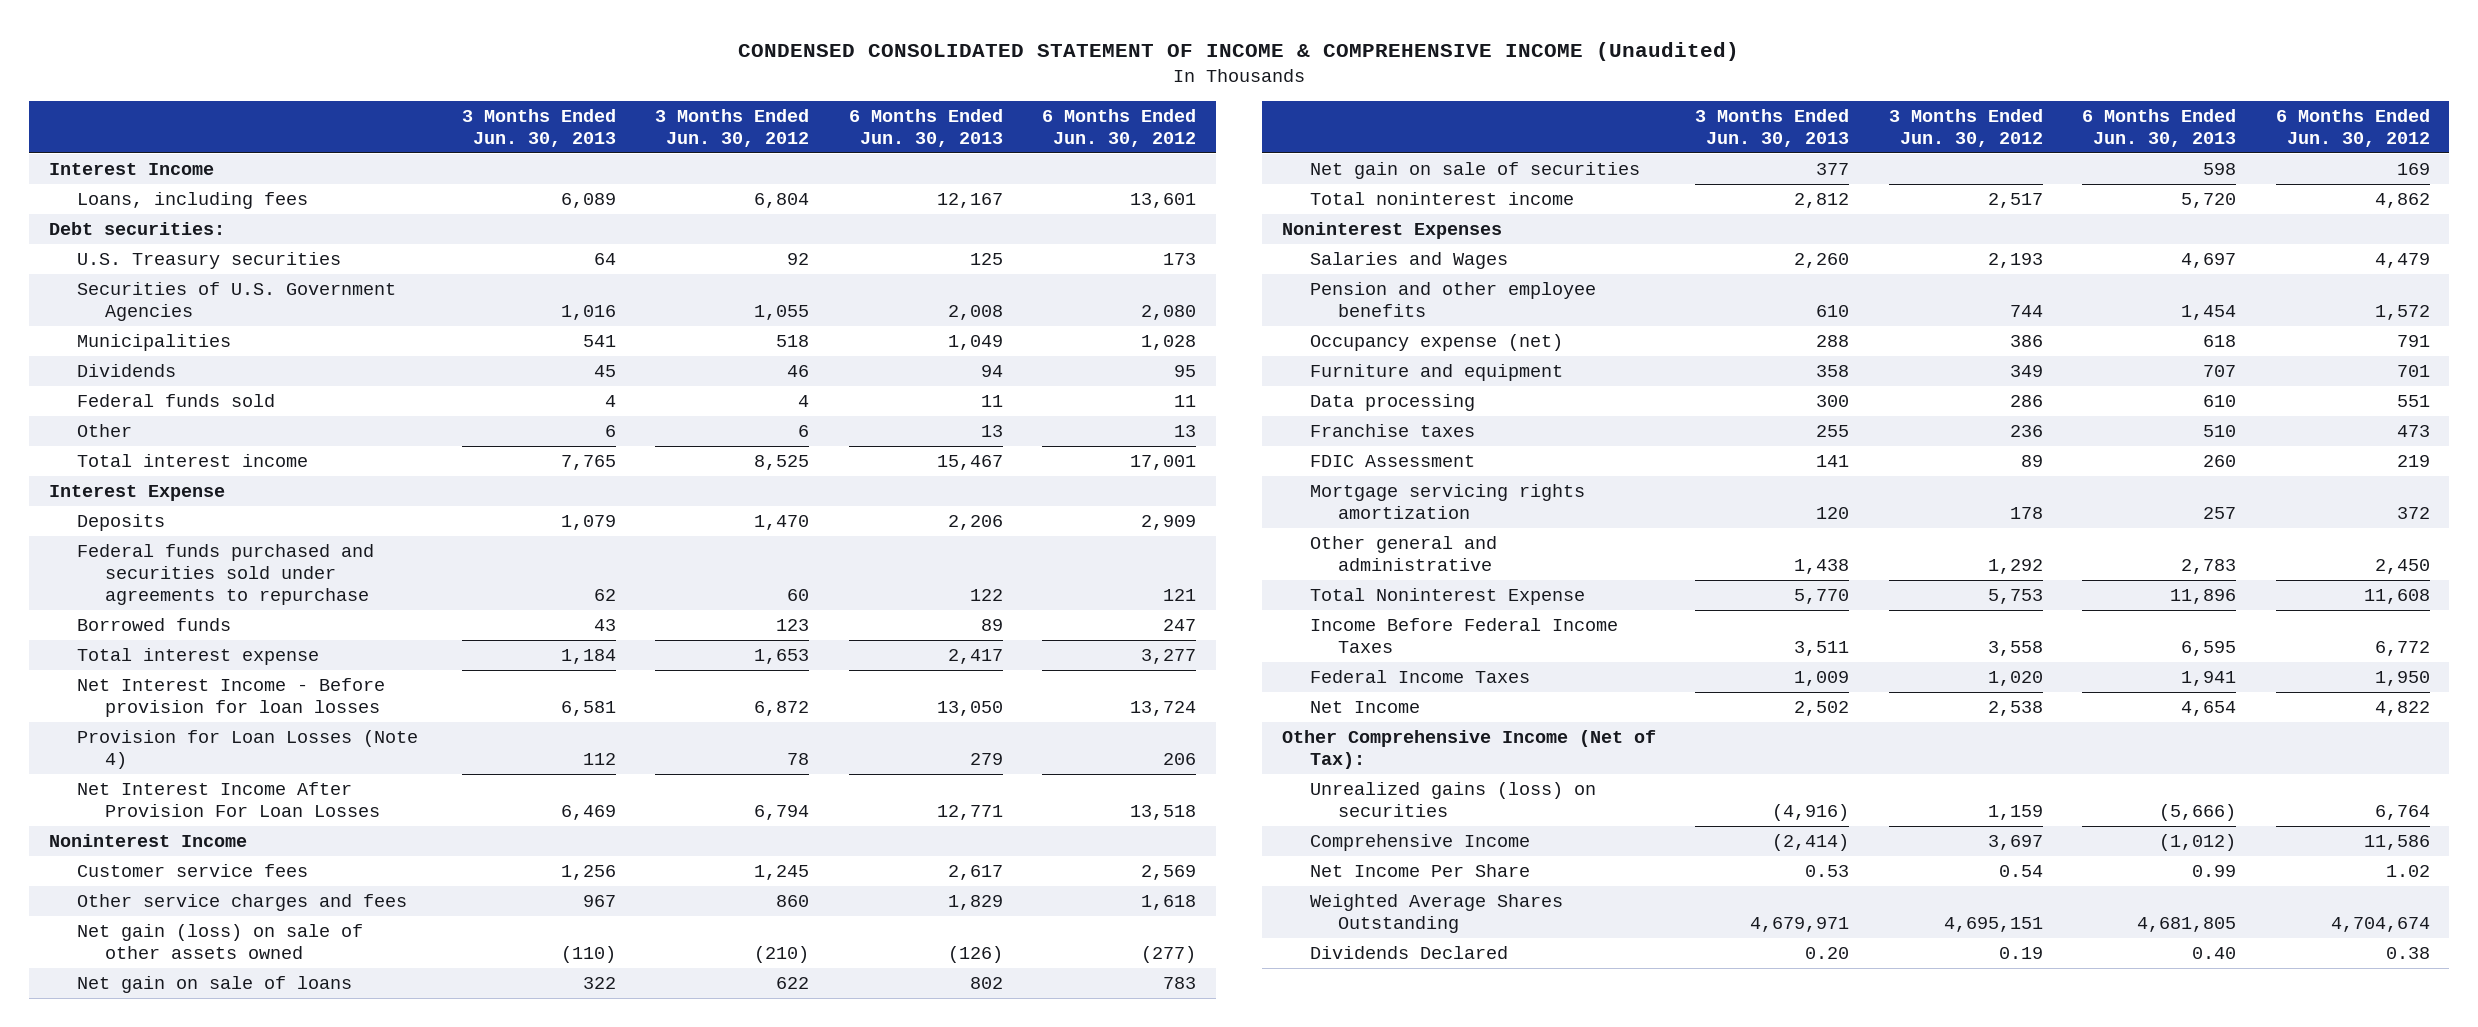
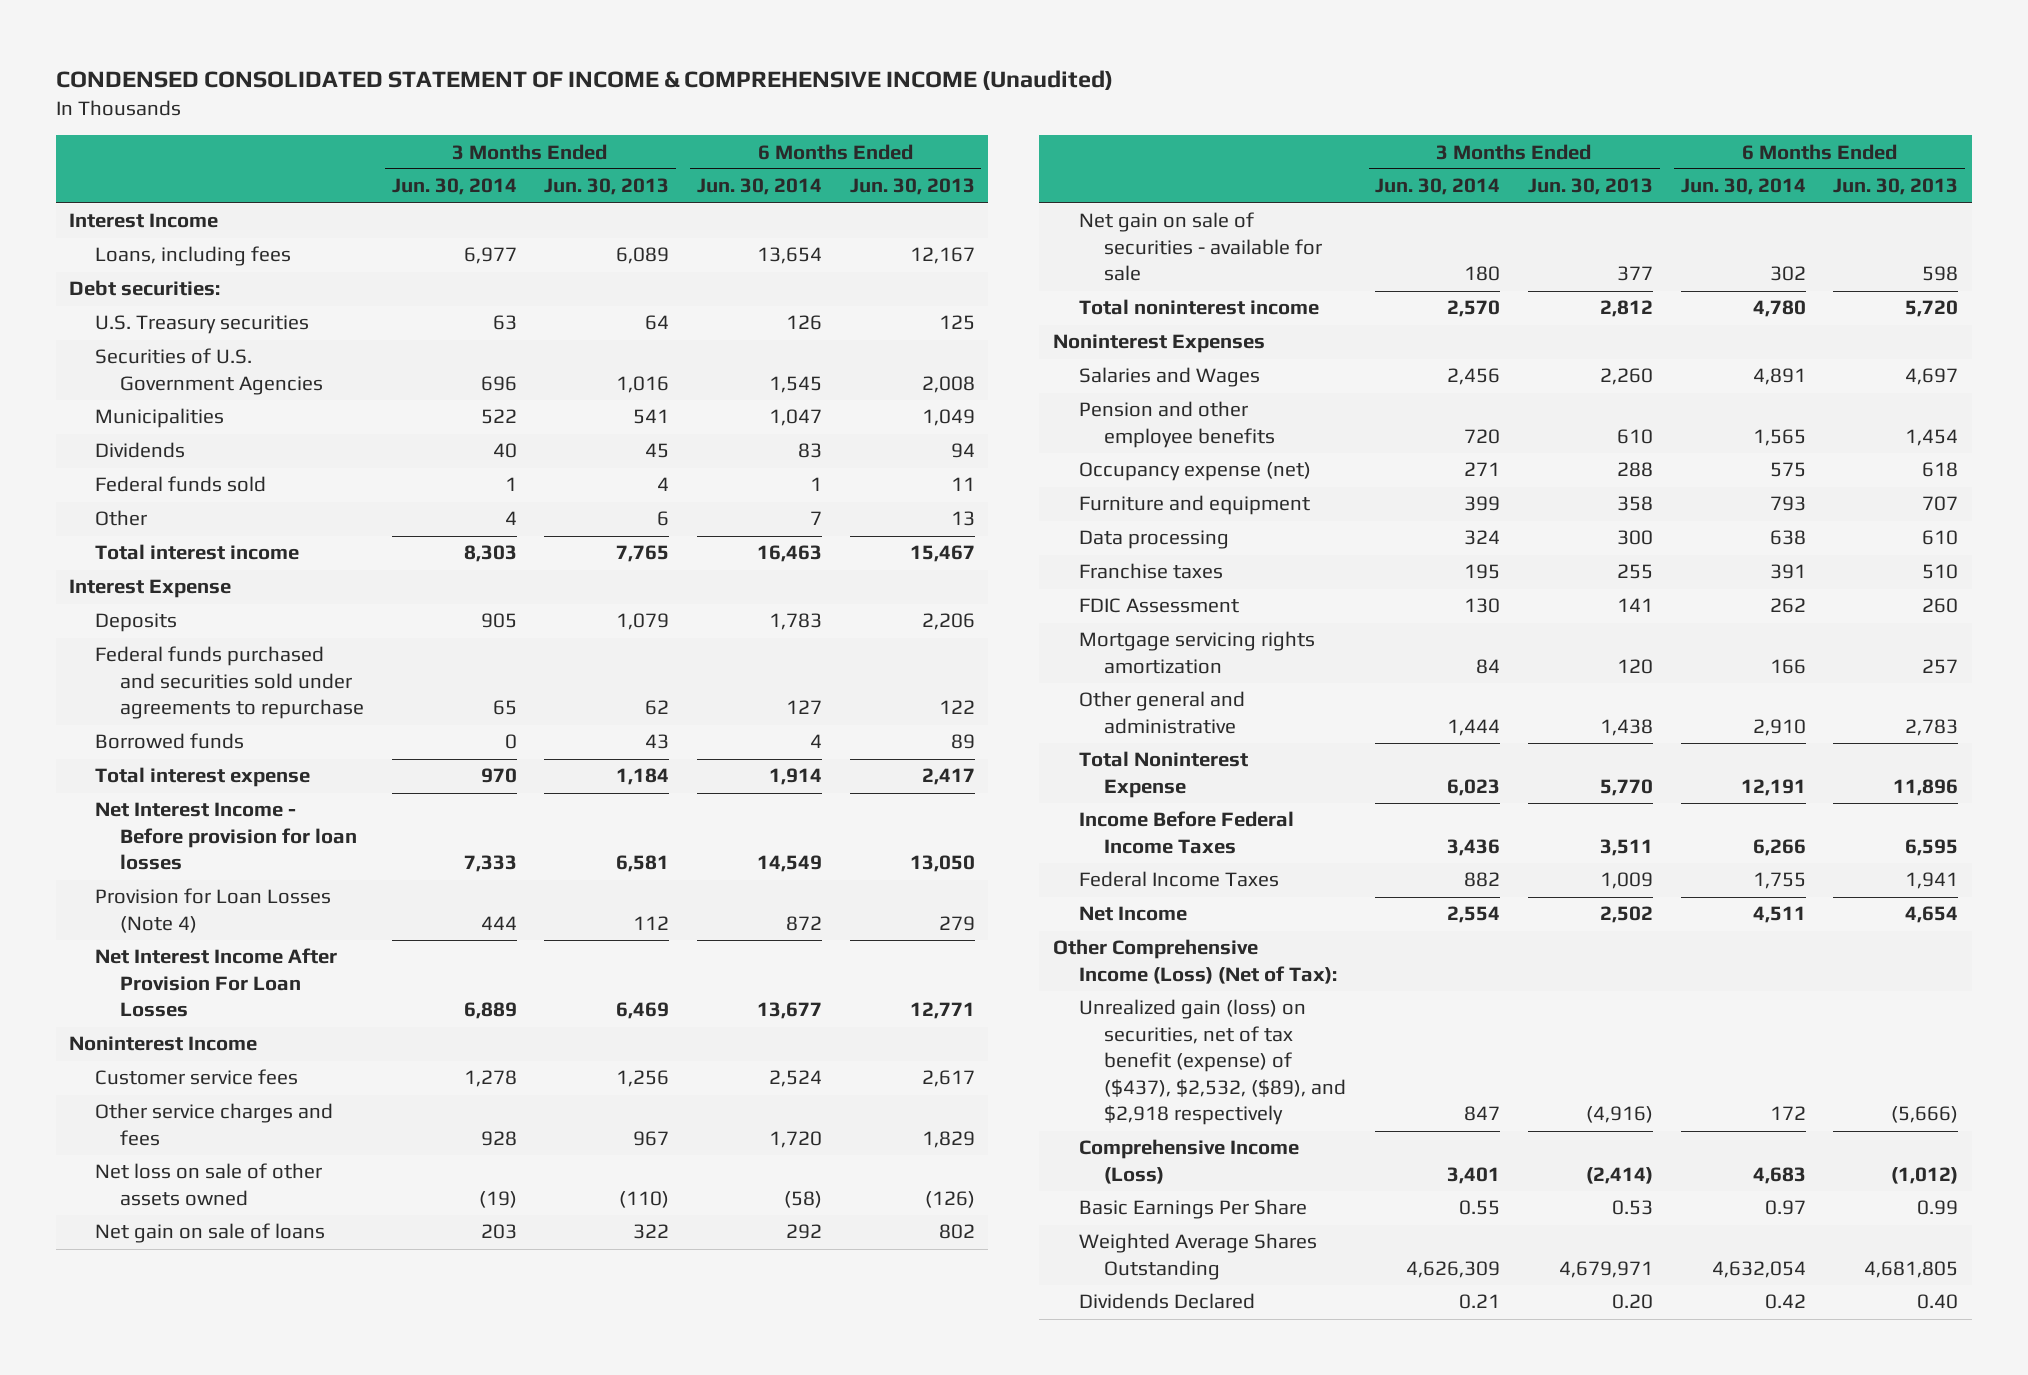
- | 3 Months Ended Jun. 30, 2013 | 3 Months Ended Jun. 30, 2012 | 6 Months Ended Jun. 30, 2013 | 6 Months Ended Jun. 30, 2012
+ | 3 Months Ended Jun. 30, 2014 | 3 Months Ended Jun. 30, 2013 | 6 Months Ended Jun. 30, 2014 | 6 Months Ended Jun. 30, 2013
- Net gain (loss) on sale of other assets owned | (110) | (210) | (126) | (277)
+ Net loss on sale of other assets owned | (19) | (110) | (58) | (126)
- Net gain on sale of securities | 377 | | 598 | 169
+ Net gain on sale of securities - available for sale | 180 | 377 | 302 | 598
- Other Comprehensive Income (Net of Tax):
- Unrealized gains (loss) on securities | (4,916) | 1,159 | (5,666) | 6,764
- Comprehensive Income | (2,414) | 3,697 | (1,012) | 11,586
- Net Income Per Share | 0.53 | 0.54 | 0.99 | 1.02
+ Other Comprehensive Income (Loss) (Net of Tax):
+ Unrealized gain (loss) on securities, net of tax benefit (expense) of ($437), $2,532, ($89), and $2,918 respectively | 847 | (4,916) | 172 | (5,666)
+ Comprehensive Income (Loss) | 3,401 | (2,414) | 4,683 | (1,012)
+ Basic Earnings Per Share | 0.55 | 0.53 | 0.97 | 0.99

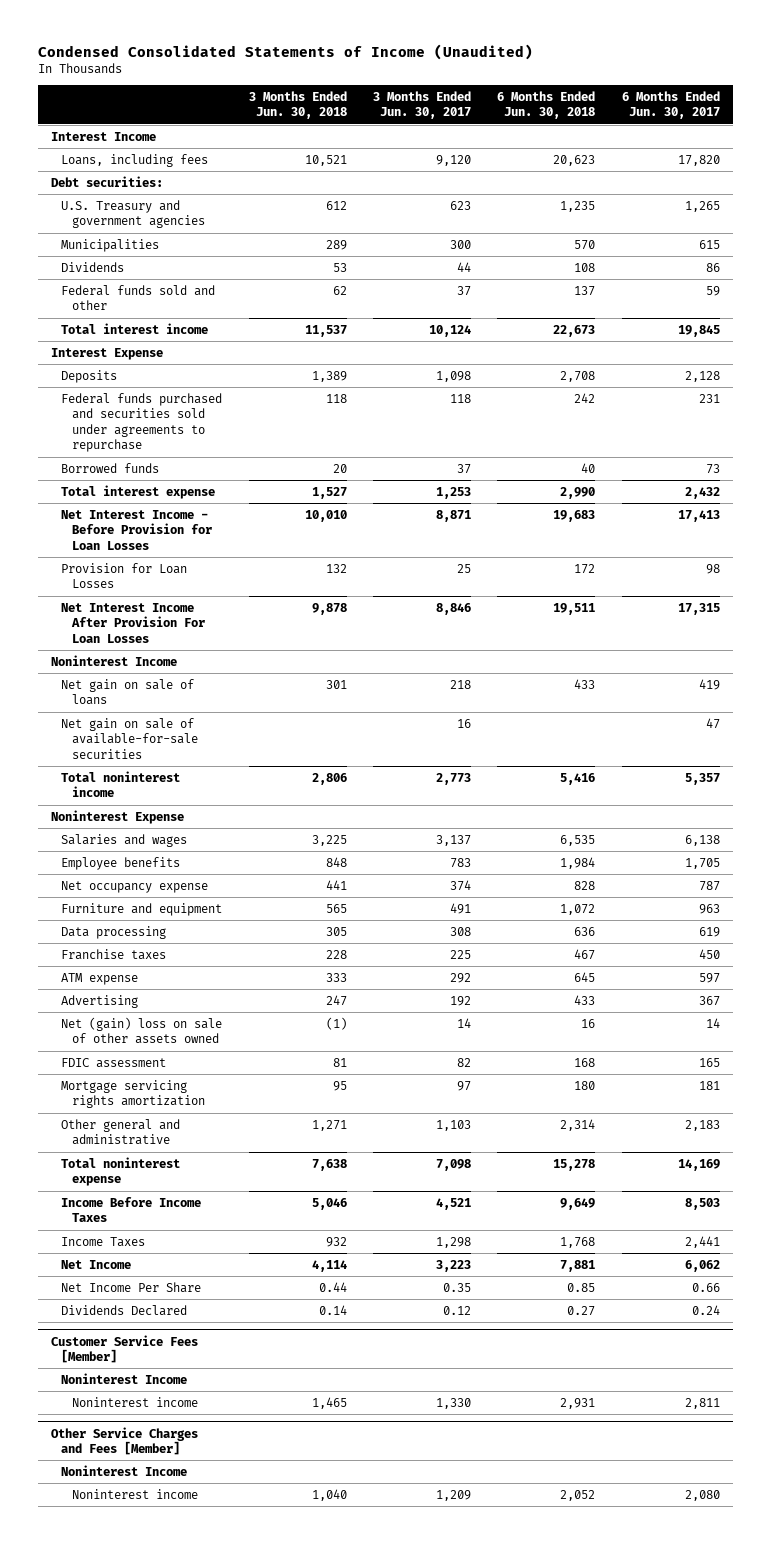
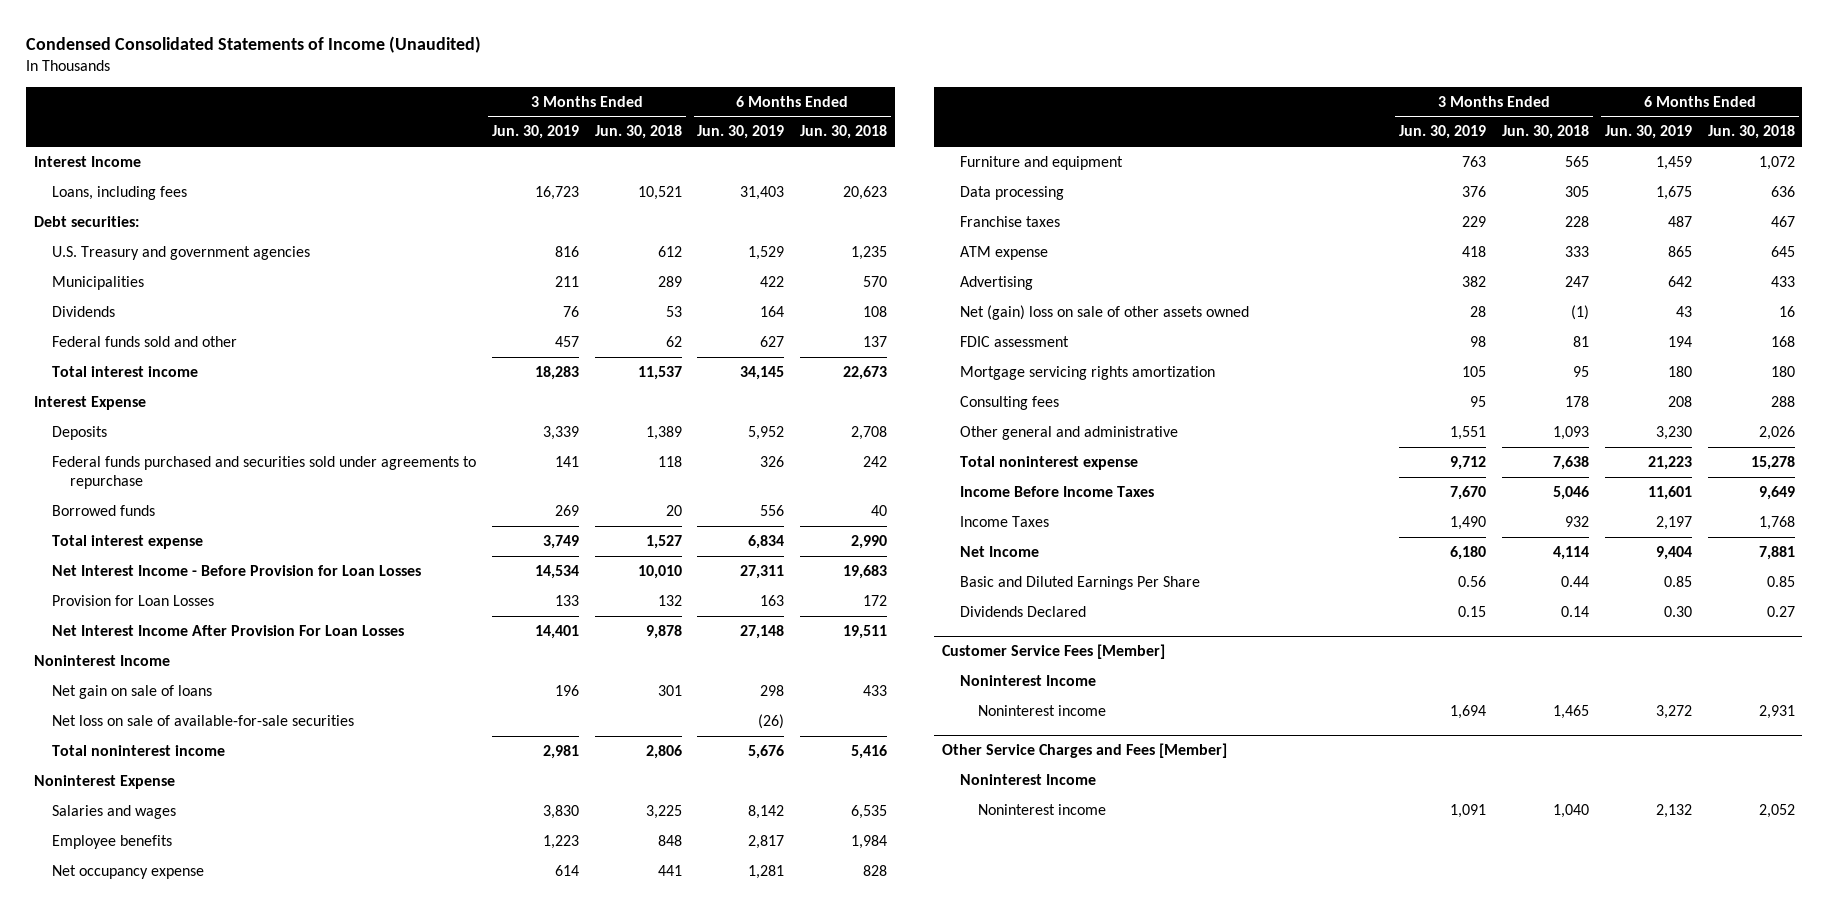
- | 3 Months Ended Jun. 30, 2018 | 3 Months Ended Jun. 30, 2017 | 6 Months Ended Jun. 30, 2018 | 6 Months Ended Jun. 30, 2017
+ | 3 Months Ended Jun. 30, 2019 | 3 Months Ended Jun. 30, 2018 | 6 Months Ended Jun. 30, 2019 | 6 Months Ended Jun. 30, 2018
- Net gain on sale of available-for-sale securities | | 16 | | 47
+ Net loss on sale of available-for-sale securities | | | (26) |
- Other general and administrative | 1,271 | 1,103 | 2,314 | 2,183
+ Consulting fees | 95 | 178 | 208 | 288
+ Other general and administrative | 1,551 | 1,093 | 3,230 | 2,026
- Net Income Per Share | 0.44 | 0.35 | 0.85 | 0.66
+ Basic and Diluted Earnings Per Share | 0.56 | 0.44 | 0.85 | 0.85

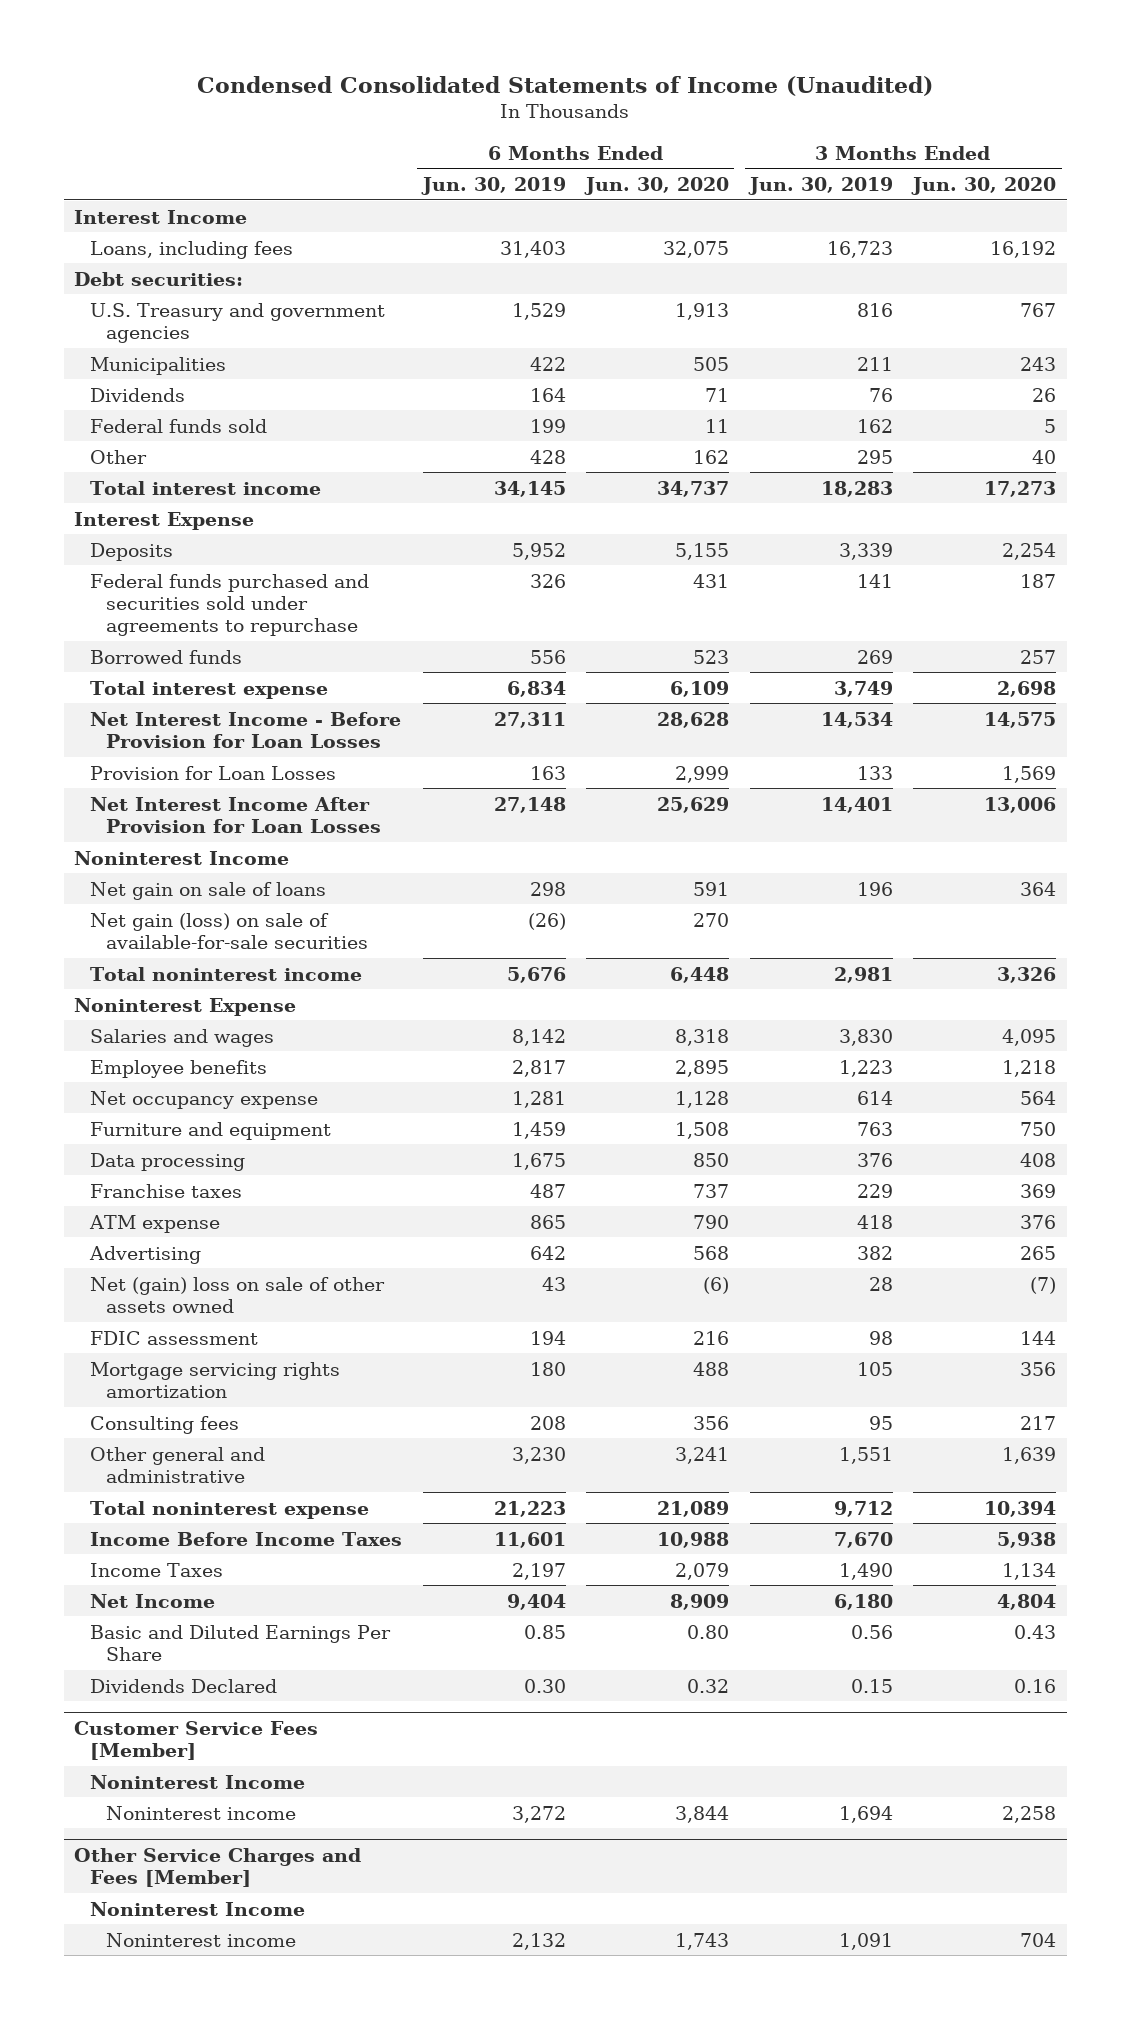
- | 3 Months Ended Jun. 30, 2019 | 3 Months Ended Jun. 30, 2018 | 6 Months Ended Jun. 30, 2019 | 6 Months Ended Jun. 30, 2018
+ | 6 Months Ended Jun. 30, 2019 | 6 Months Ended Jun. 30, 2020 | 3 Months Ended Jun. 30, 2019 | 3 Months Ended Jun. 30, 2020
- Federal funds sold and other | 457 | 62 | 627 | 137
+ Federal funds sold | 199 | 11 | 162 | 5
+ Other | 428 | 162 | 295 | 40
- Net Interest Income After Provision For Loan Losses | 14,401 | 9,878 | 27,148 | 19,511
+ Net Interest Income After Provision for Loan Losses | 27,148 | 25,629 | 14,401 | 13,006
- Net loss on sale of available-for-sale securities | | | (26) |
+ Net gain (loss) on sale of available-for-sale securities | (26) | 270 | |

